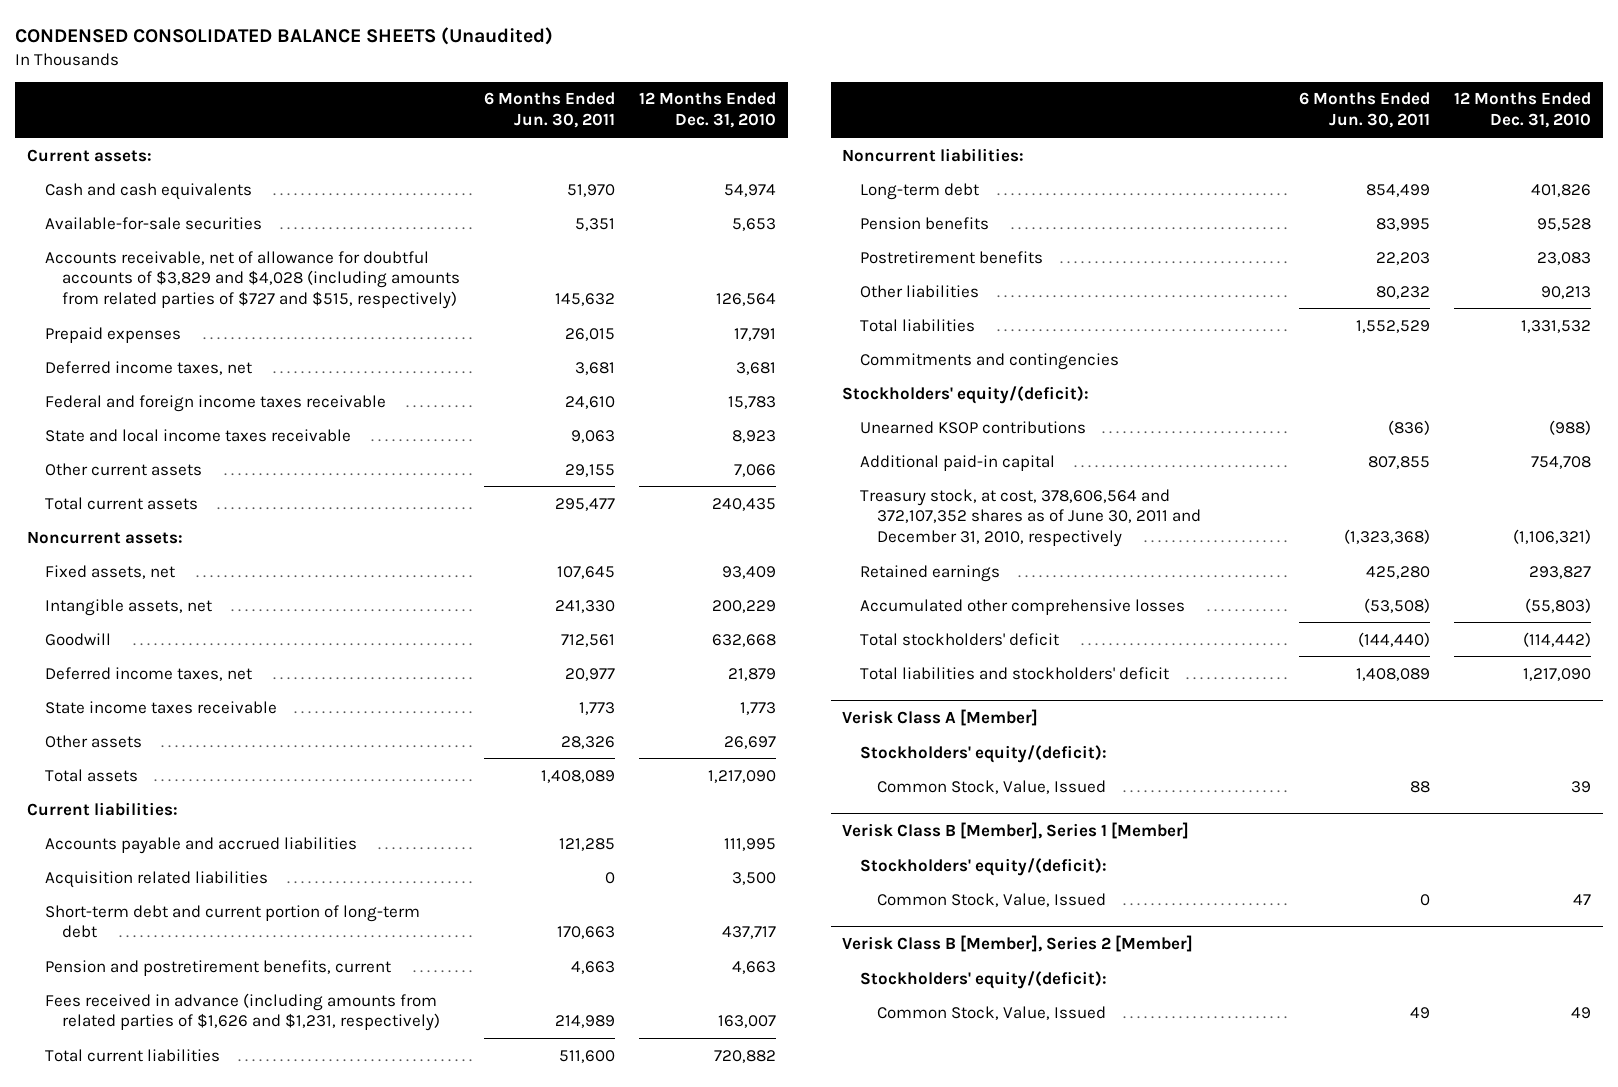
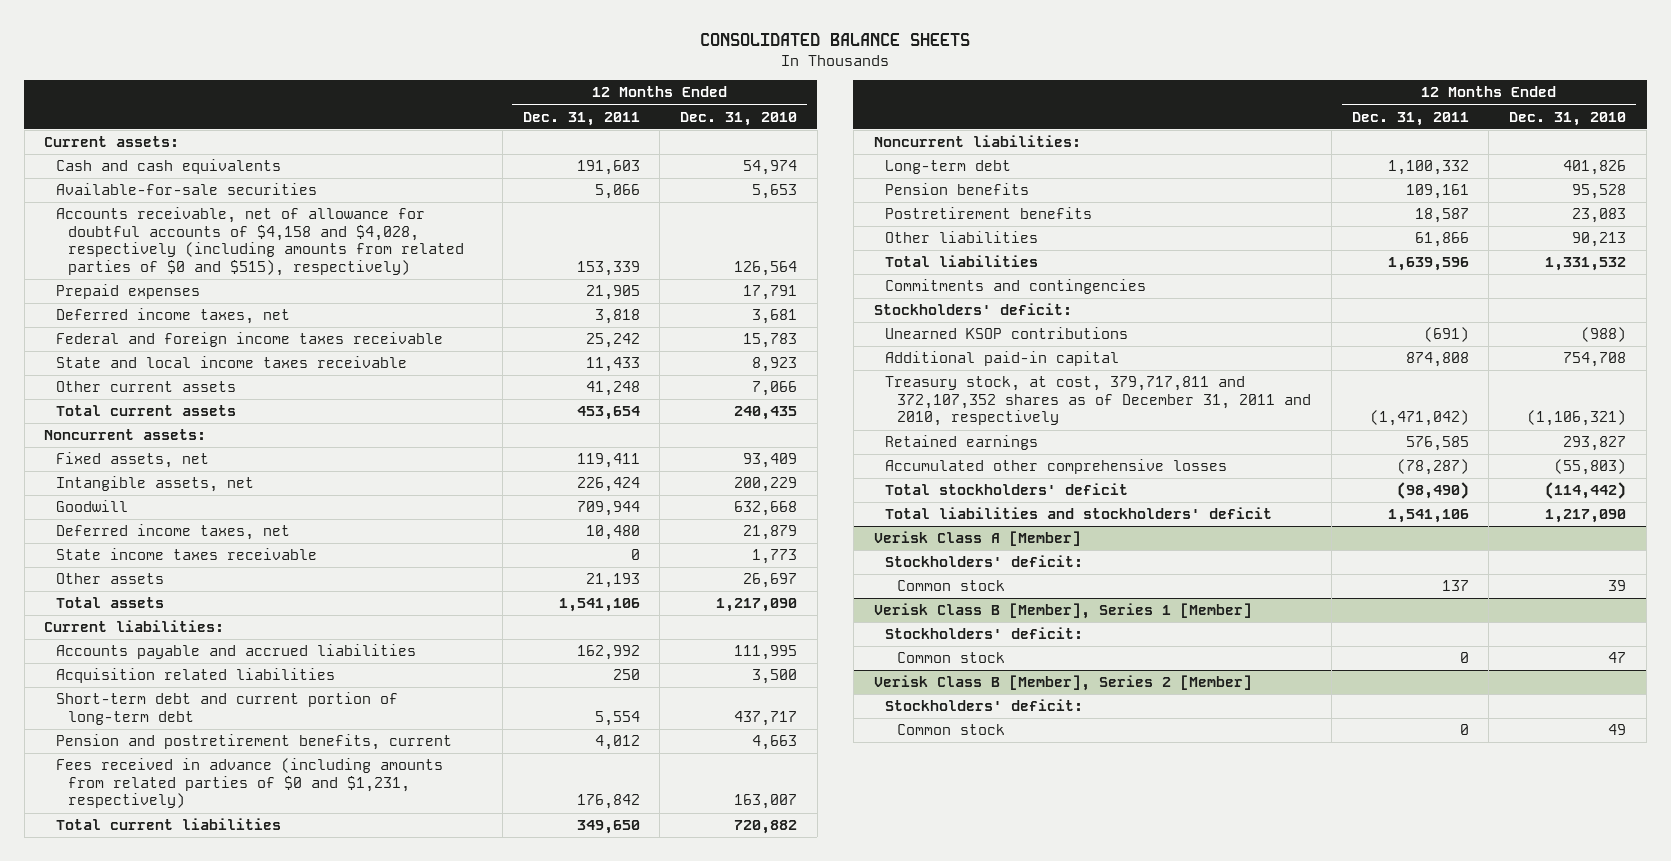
- CONDENSED CONSOLIDATED BALANCE SHEETS (Unaudited)
+ CONSOLIDATED BALANCE SHEETS
- | 6 Months Ended Jun. 30, 2011 | 12 Months Ended Dec. 31, 2010
+ | 12 Months Ended Dec. 31, 2011 | 12 Months Ended Dec. 31, 2010
- Accounts receivable, net of allowance for doubtful accounts of $3,829 and $4,028 (including amounts from related parties of $727 and $515, respectively) | 145,632 | 126,564
+ Accounts receivable, net of allowance for doubtful accounts of $4,158 and $4,028, respectively (including amounts from related parties of $0 and $515), respectively) | 153,339 | 126,564
- Fees received in advance (including amounts from related parties of $1,626 and $1,231, respectively) | 214,989 | 163,007
+ Fees received in advance (including amounts from related parties of $0 and $1,231, respectively) | 176,842 | 163,007
- Stockholders' equity/(deficit):
+ Stockholders' deficit:
- Treasury stock, at cost, 378,606,564 and 372,107,352 shares as of June 30, 2011 and December 31, 2010, respectively | (1,323,368) | (1,106,321)
+ Treasury stock, at cost, 379,717,811 and 372,107,352 shares as of December 31, 2011 and 2010, respectively | (1,471,042) | (1,106,321)
@ Verisk Class A [Member]
- Stockholders' equity/(deficit):
- Common Stock, Value, Issued | 88 | 39
+ Stockholders' deficit:
+ Common stock | 137 | 39
@ Verisk Class B [Member], Series 1 [Member]
- Stockholders' equity/(deficit):
- Common Stock, Value, Issued | 0 | 47
+ Stockholders' deficit:
+ Common stock | 0 | 47
@ Verisk Class B [Member], Series 2 [Member]
- Stockholders' equity/(deficit):
- Common Stock, Value, Issued | 49 | 49
+ Stockholders' deficit:
+ Common stock | 0 | 49

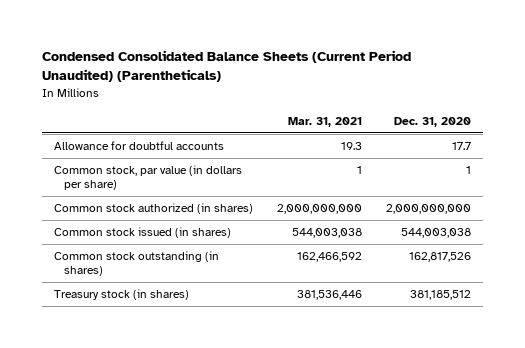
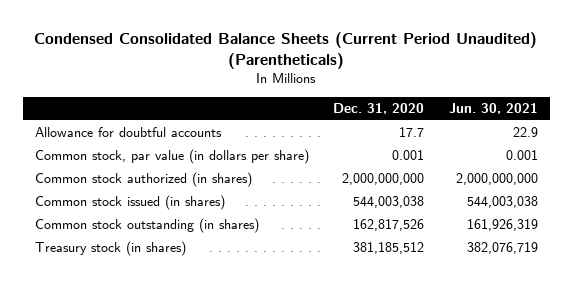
- | Mar. 31, 2021 | Dec. 31, 2020
+ | Dec. 31, 2020 | Jun. 30, 2021
- Common stock, par value (in dollars per share) | 1 | 1
+ Common stock, par value (in dollars per share) | 0.001 | 0.001

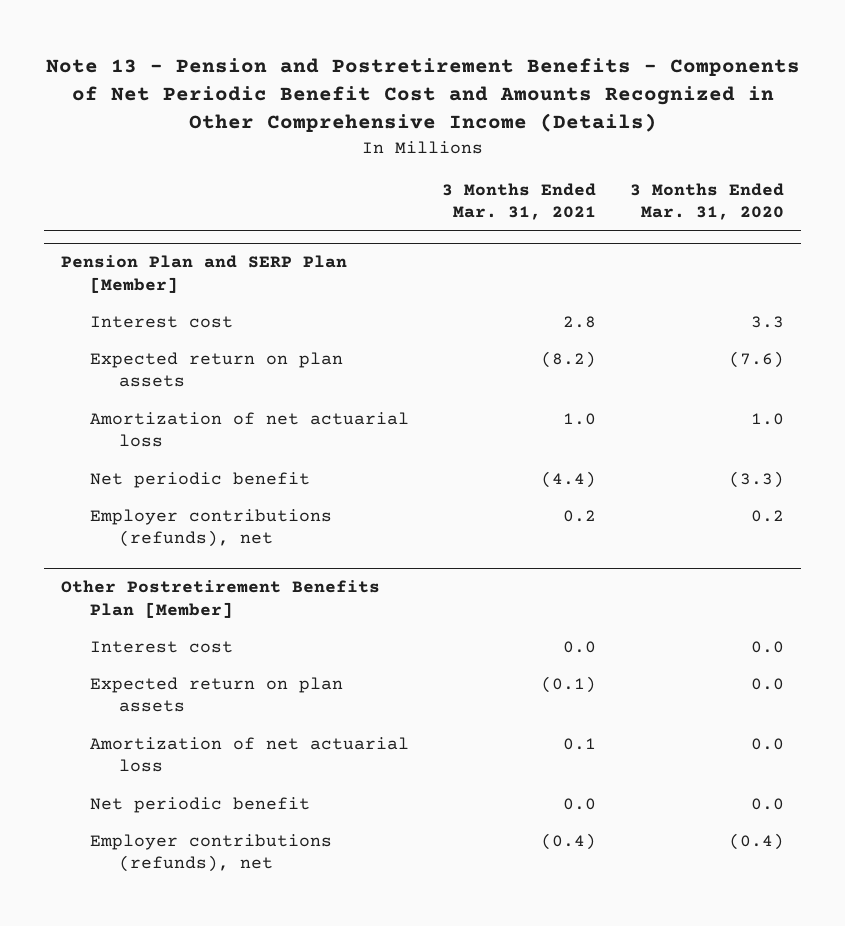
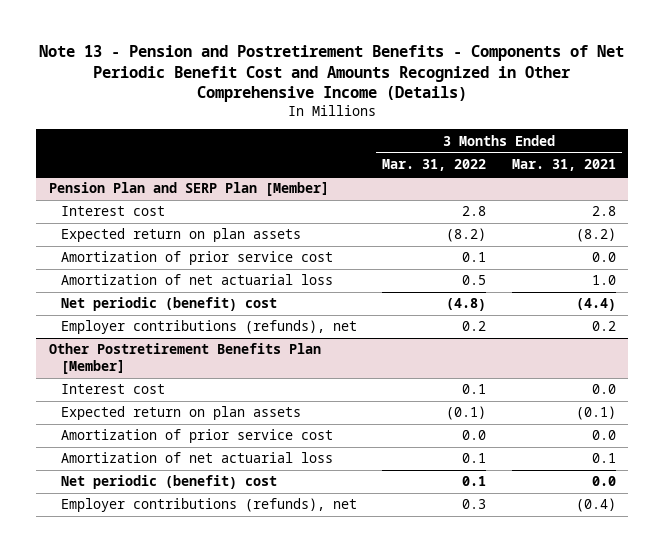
- | 3 Months Ended Mar. 31, 2021 | 3 Months Ended Mar. 31, 2020
+ | 3 Months Ended Mar. 31, 2022 | 3 Months Ended Mar. 31, 2021
@ Pension Plan and SERP Plan [Member]
+ Amortization of prior service cost | 0.1 | 0.0
- Net periodic benefit | (4.4) | (3.3)
+ Net periodic (benefit) cost | (4.8) | (4.4)
@ Other Postretirement Benefits Plan [Member]
+ Amortization of prior service cost | 0.0 | 0.0
- Net periodic benefit | 0.0 | 0.0
+ Net periodic (benefit) cost | 0.1 | 0.0

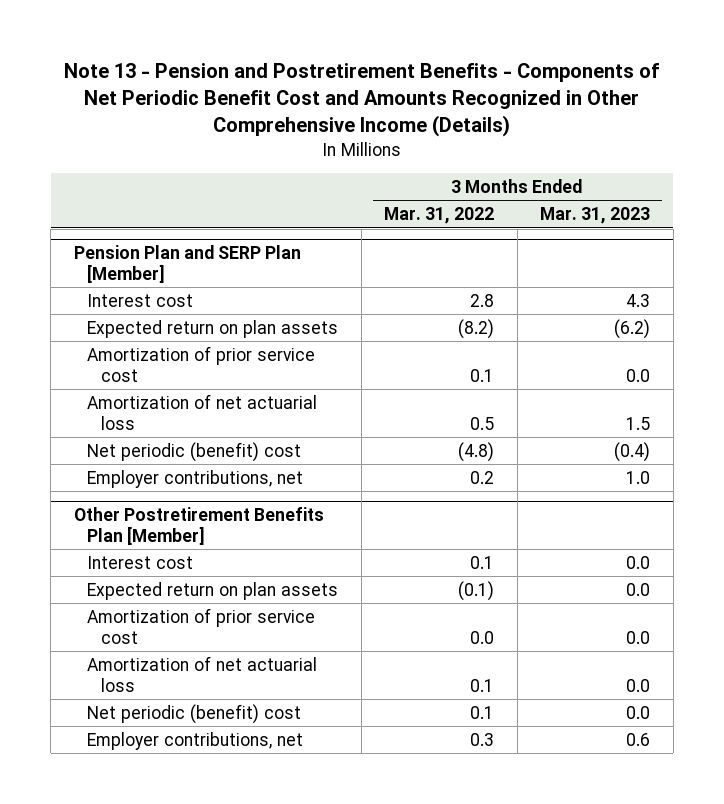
- | 3 Months Ended Mar. 31, 2022 | 3 Months Ended Mar. 31, 2021
+ | 3 Months Ended Mar. 31, 2022 | 3 Months Ended Mar. 31, 2023
@ Pension Plan and SERP Plan [Member]
- Employer contributions (refunds), net | 0.2 | 0.2
+ Employer contributions, net | 0.2 | 1.0
@ Other Postretirement Benefits Plan [Member]
- Employer contributions (refunds), net | 0.3 | (0.4)
+ Employer contributions, net | 0.3 | 0.6

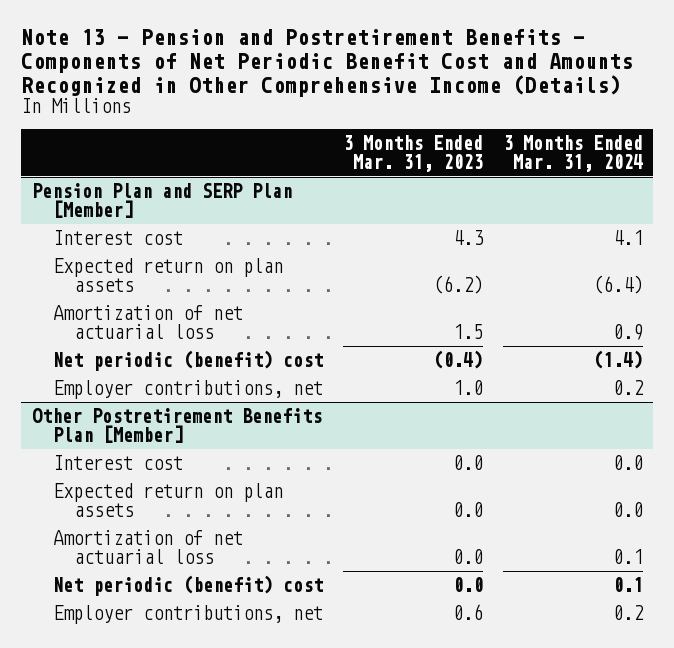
- | 3 Months Ended Mar. 31, 2022 | 3 Months Ended Mar. 31, 2023
+ | 3 Months Ended Mar. 31, 2023 | 3 Months Ended Mar. 31, 2024
@ Pension Plan and SERP Plan [Member]
- Amortization of prior service cost | 0.1 | 0.0
@ Other Postretirement Benefits Plan [Member]
- Amortization of prior service cost | 0.0 | 0.0

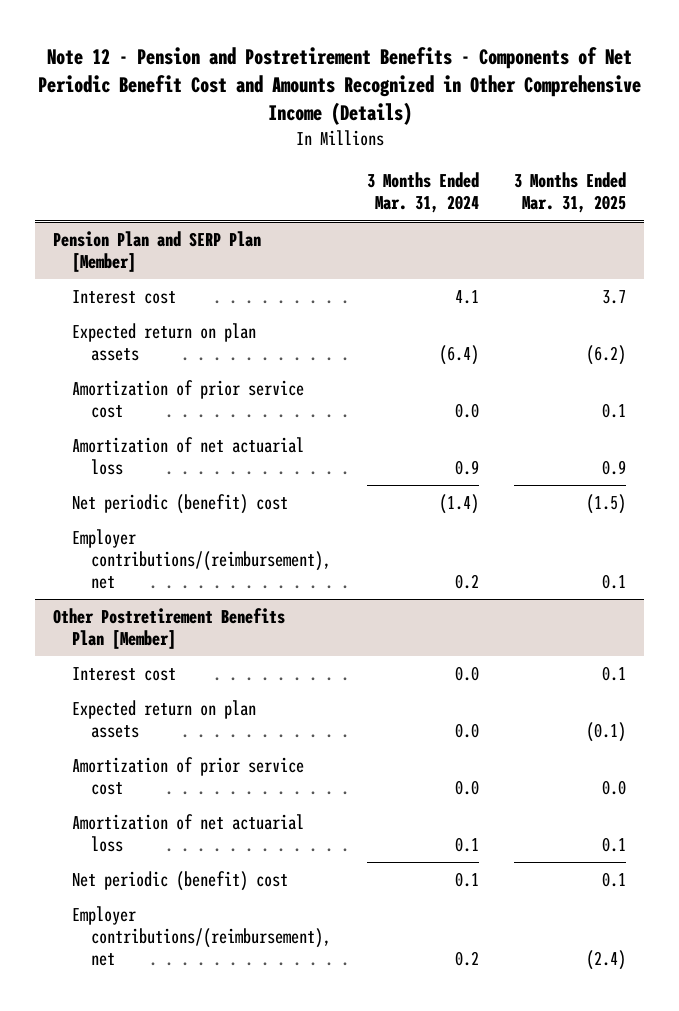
- Note 13 - Pension and Postretirement Benefits - Components of Net Periodic Benefit Cost and Amounts Recognized in Other Comprehensive Income (Details)
+ Note 12 - Pension and Postretirement Benefits - Components of Net Periodic Benefit Cost and Amounts Recognized in Other Comprehensive Income (Details)
- | 3 Months Ended Mar. 31, 2023 | 3 Months Ended Mar. 31, 2024
+ | 3 Months Ended Mar. 31, 2024 | 3 Months Ended Mar. 31, 2025
@ Pension Plan and SERP Plan [Member]
+ Amortization of prior service cost | 0.0 | 0.1
- Employer contributions, net | 1.0 | 0.2
+ Employer contributions/(reimbursement), net | 0.2 | 0.1
@ Other Postretirement Benefits Plan [Member]
+ Amortization of prior service cost | 0.0 | 0.0
- Employer contributions, net | 0.6 | 0.2
+ Employer contributions/(reimbursement), net | 0.2 | (2.4)

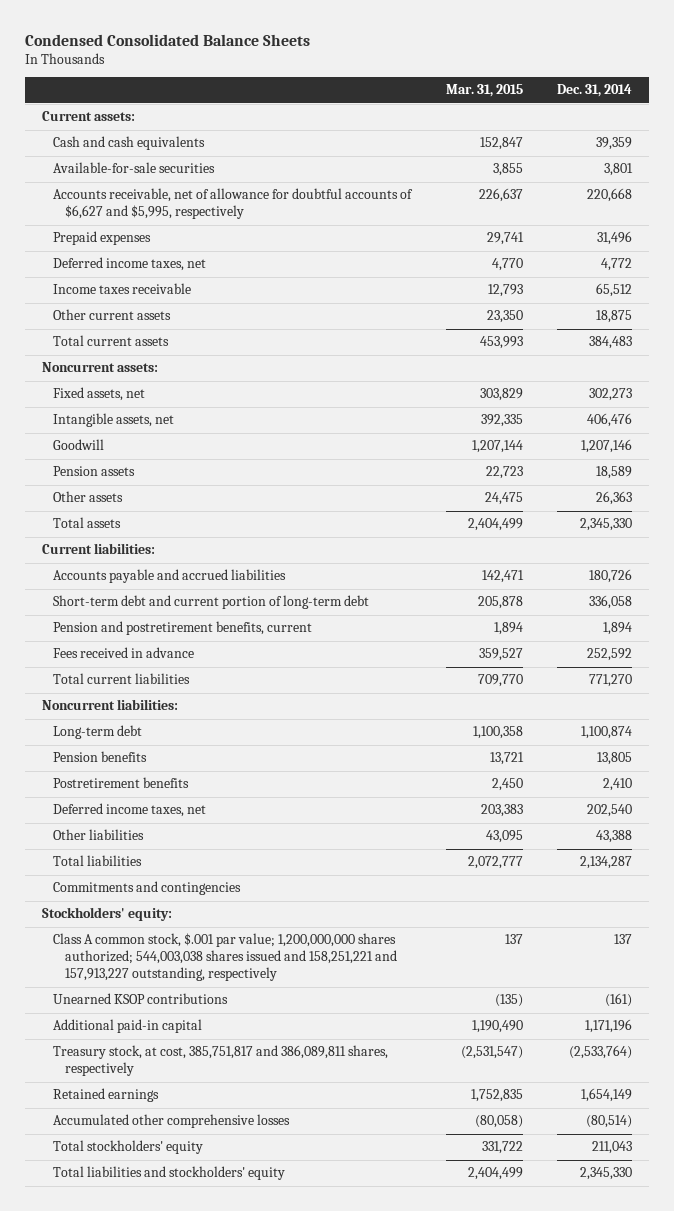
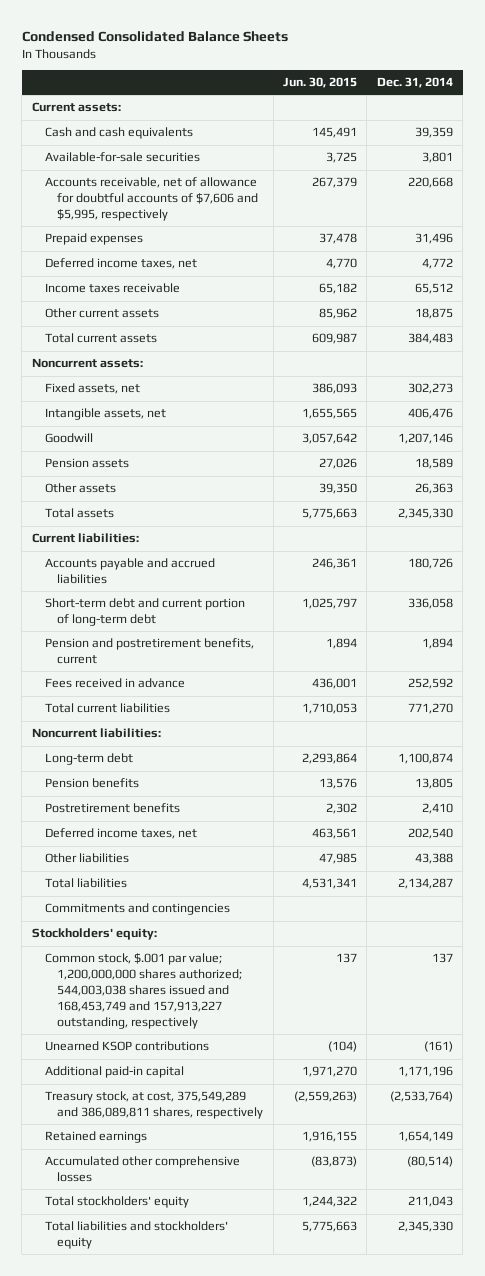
- | Mar. 31, 2015 | Dec. 31, 2014
+ | Jun. 30, 2015 | Dec. 31, 2014
- Accounts receivable, net of allowance for doubtful accounts of $6,627 and $5,995, respectively | 226,637 | 220,668
+ Accounts receivable, net of allowance for doubtful accounts of $7,606 and $5,995, respectively | 267,379 | 220,668
- Class A common stock, $.001 par value; 1,200,000,000 shares authorized; 544,003,038 shares issued and 158,251,221 and 157,913,227 outstanding, respectively | 137 | 137
+ Common stock, $.001 par value; 1,200,000,000 shares authorized; 544,003,038 shares issued and 168,453,749 and 157,913,227 outstanding, respectively | 137 | 137
- Treasury stock, at cost, 385,751,817 and 386,089,811 shares, respectively | (2,531,547) | (2,533,764)
+ Treasury stock, at cost, 375,549,289 and 386,089,811 shares, respectively | (2,559,263) | (2,533,764)

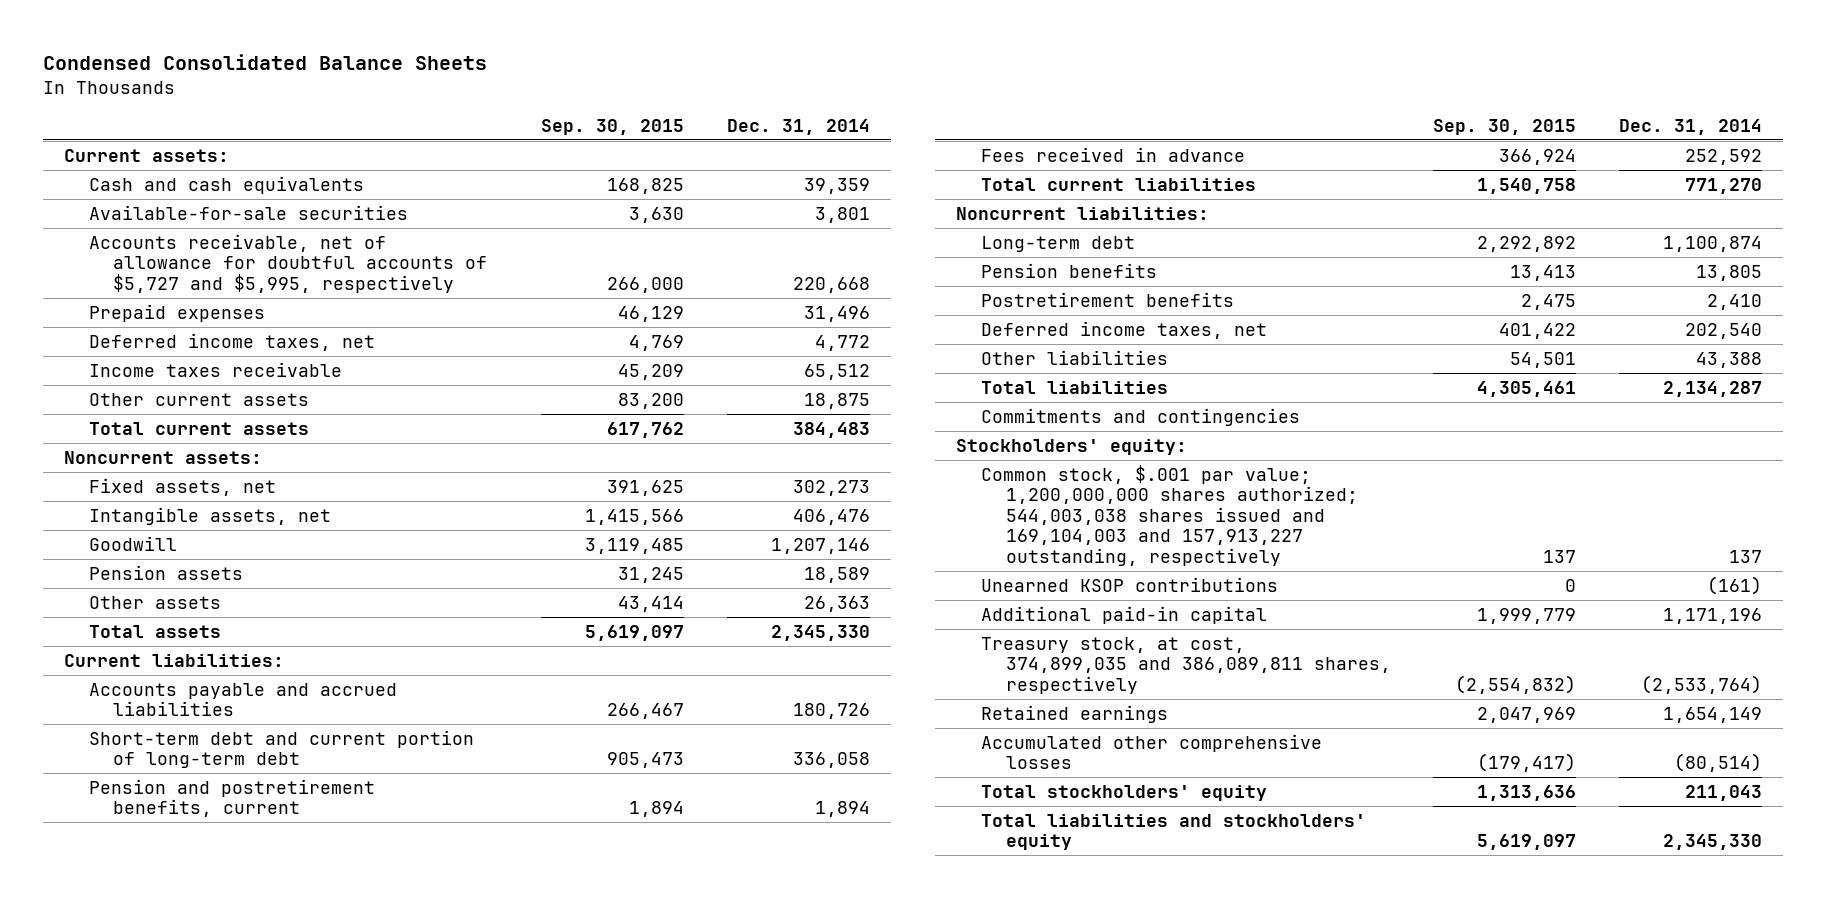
- | Jun. 30, 2015 | Dec. 31, 2014
+ | Sep. 30, 2015 | Dec. 31, 2014
- Accounts receivable, net of allowance for doubtful accounts of $7,606 and $5,995, respectively | 267,379 | 220,668
+ Accounts receivable, net of allowance for doubtful accounts of $5,727 and $5,995, respectively | 266,000 | 220,668
- Common stock, $.001 par value; 1,200,000,000 shares authorized; 544,003,038 shares issued and 168,453,749 and 157,913,227 outstanding, respectively | 137 | 137
+ Common stock, $.001 par value; 1,200,000,000 shares authorized; 544,003,038 shares issued and 169,104,003 and 157,913,227 outstanding, respectively | 137 | 137
- Treasury stock, at cost, 375,549,289 and 386,089,811 shares, respectively | (2,559,263) | (2,533,764)
+ Treasury stock, at cost, 374,899,035 and 386,089,811 shares, respectively | (2,554,832) | (2,533,764)

